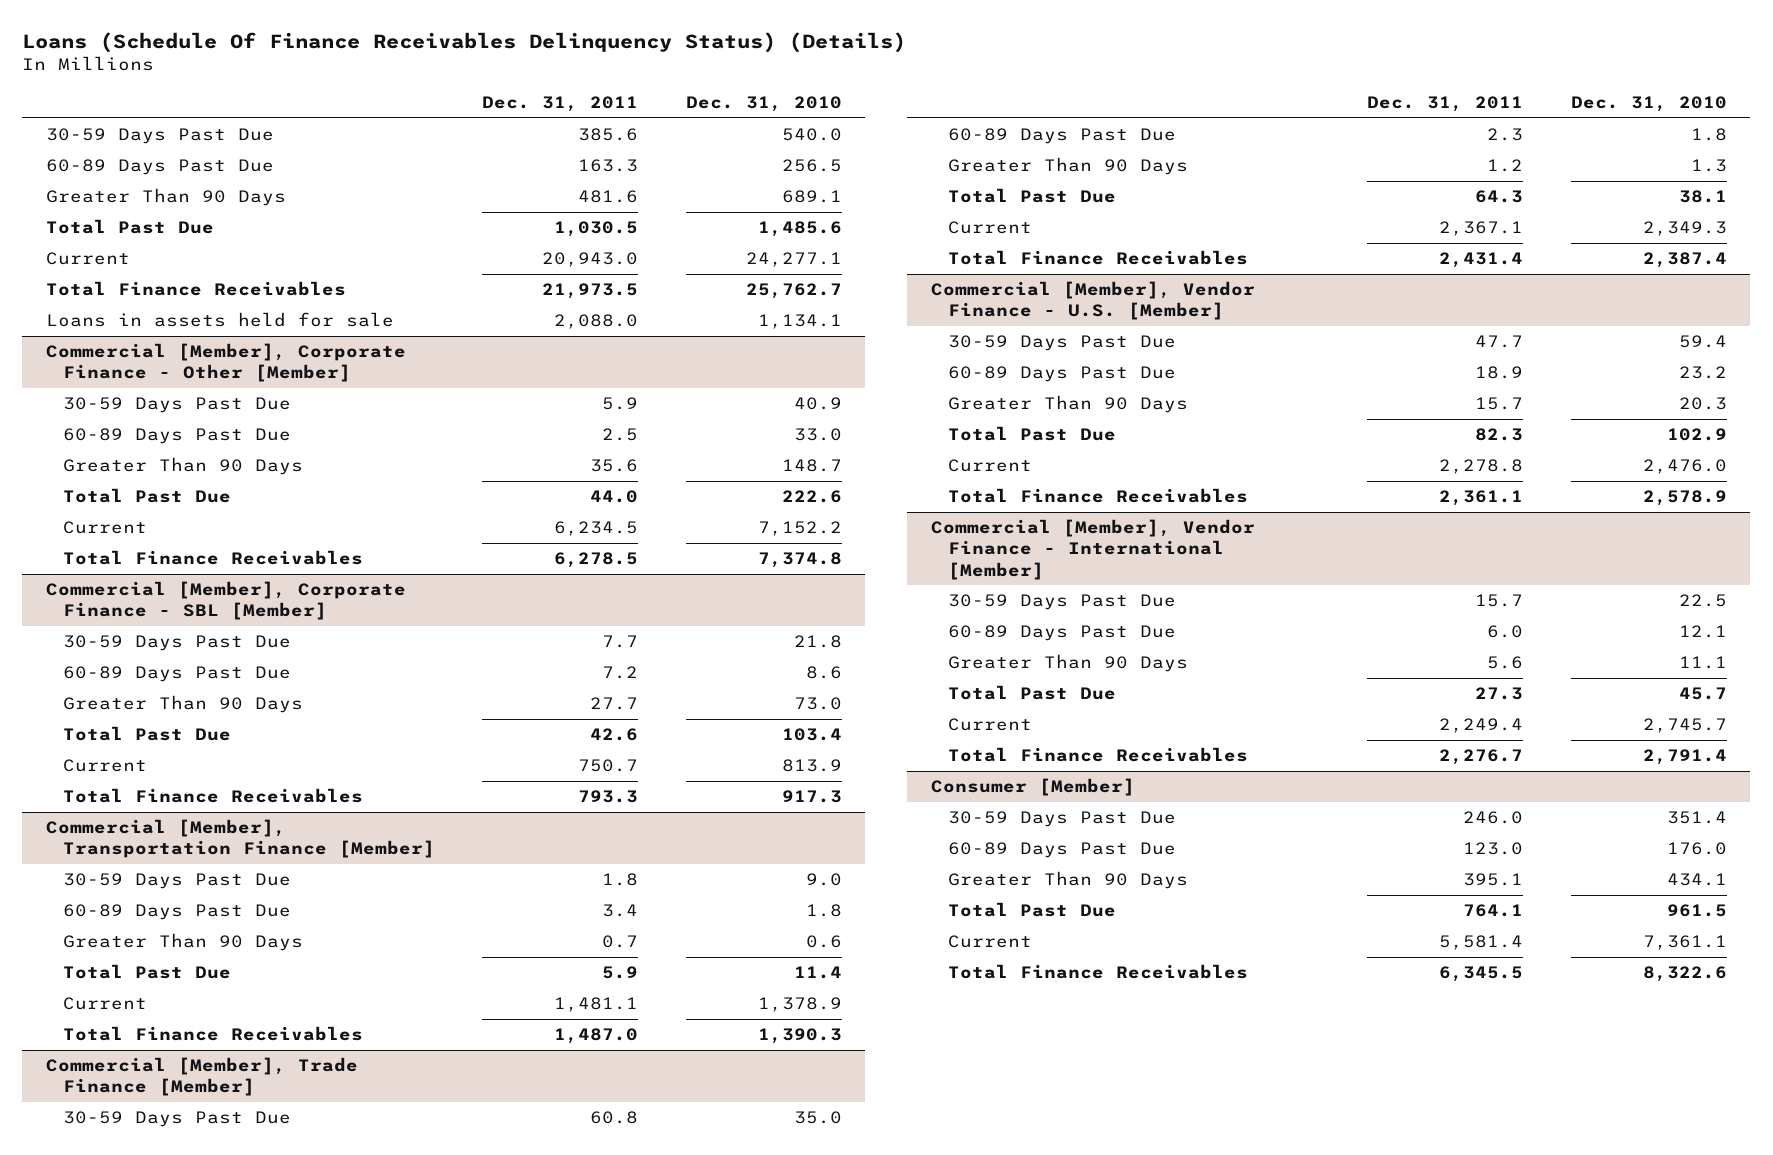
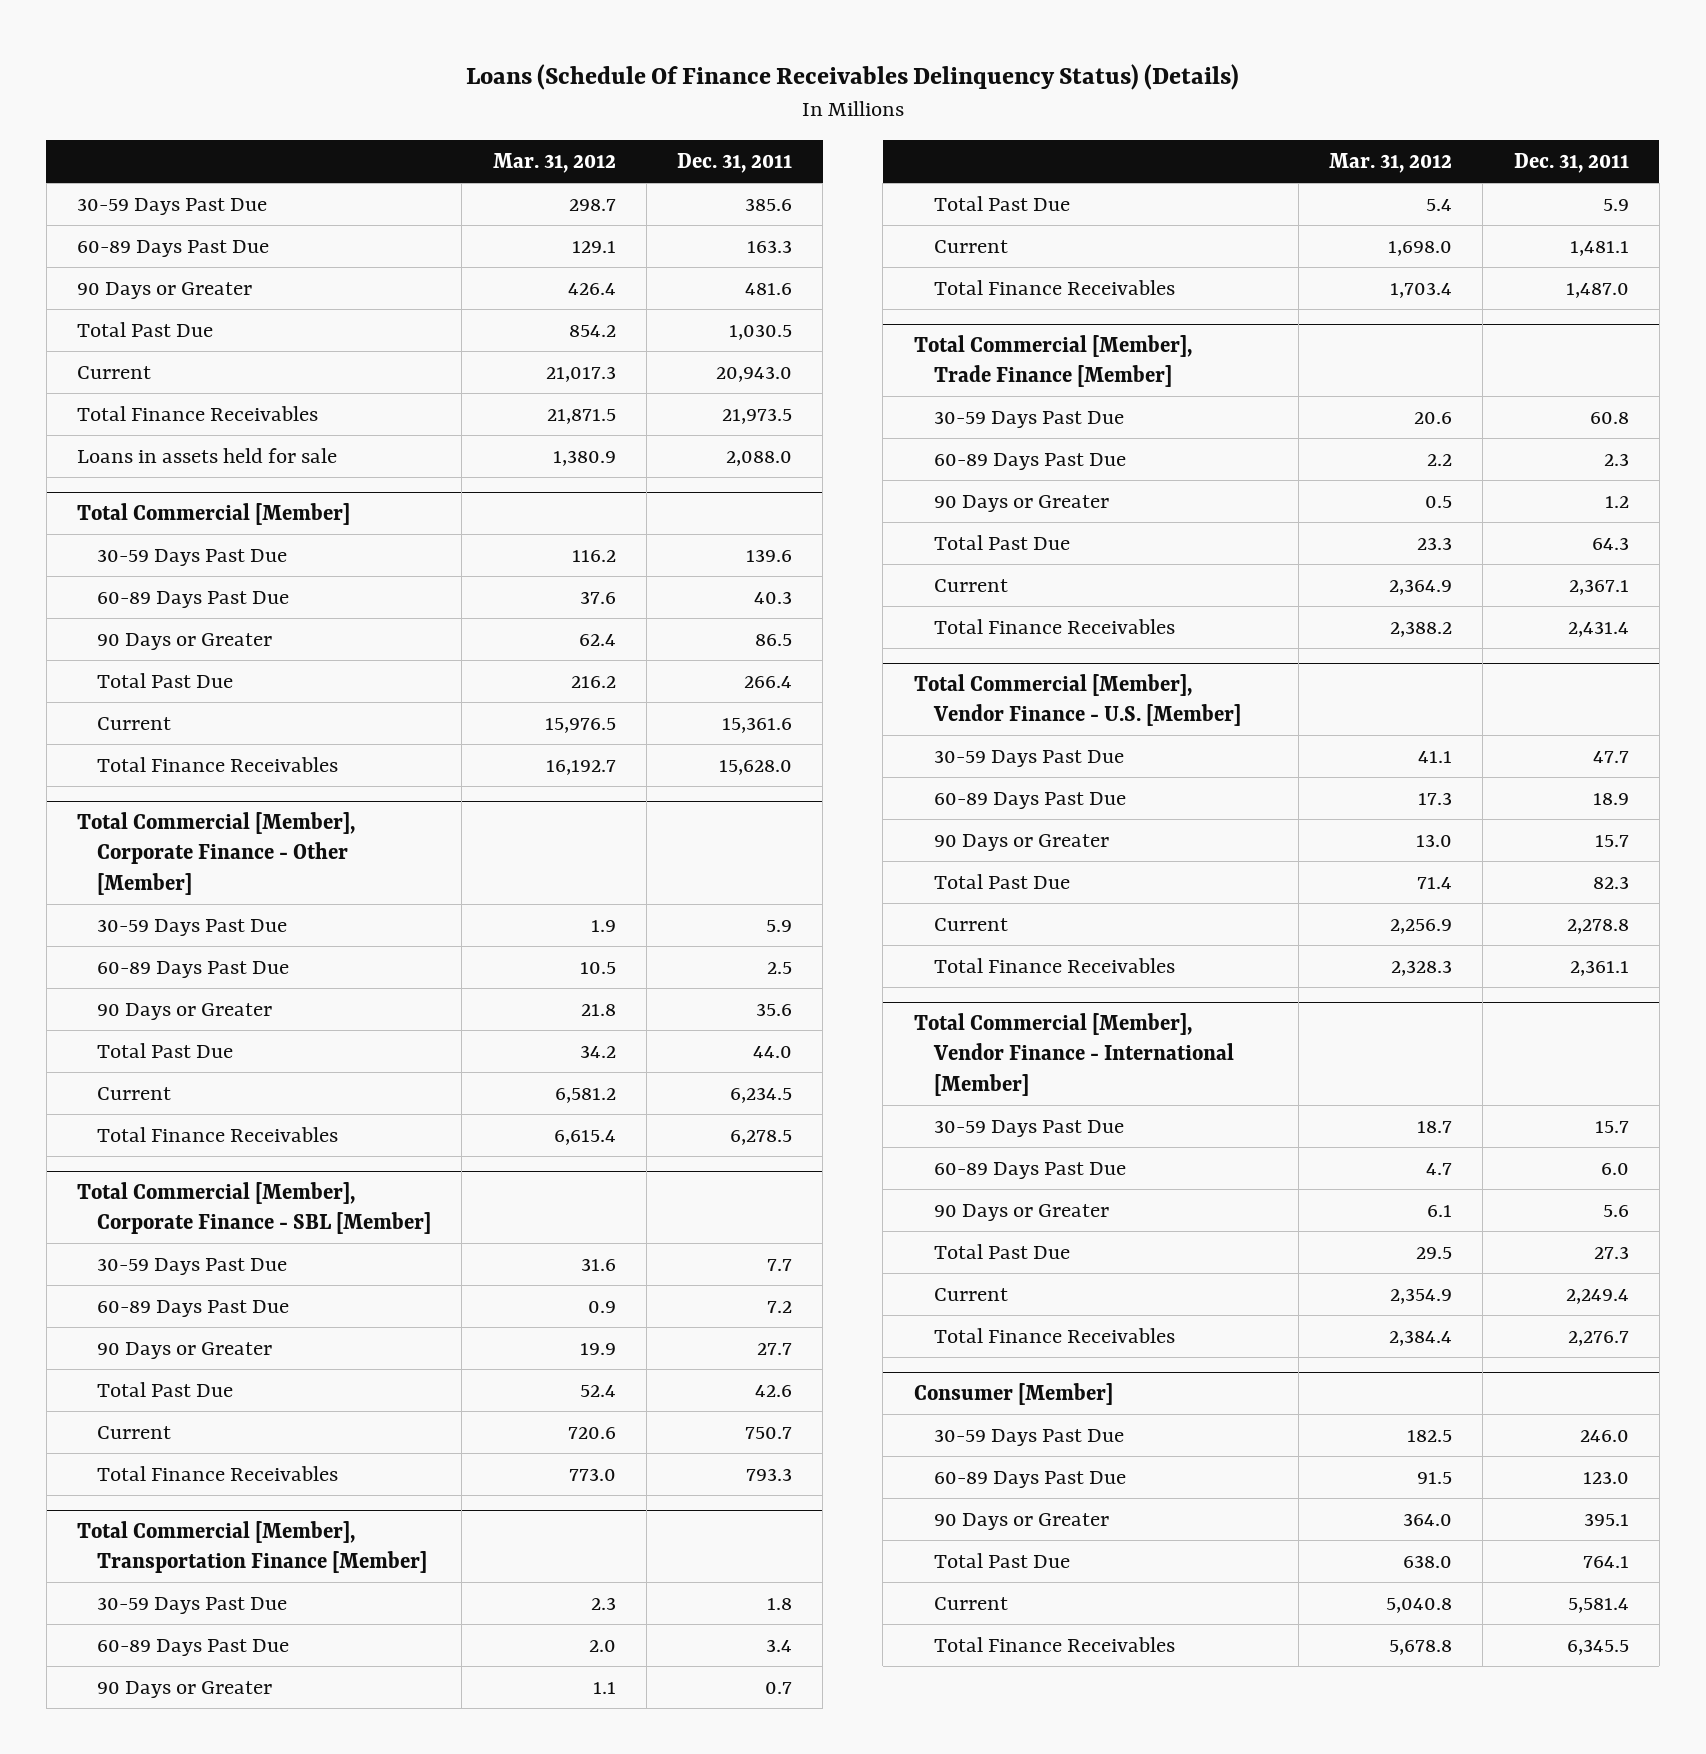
- | Dec. 31, 2011 | Dec. 31, 2010
+ | Mar. 31, 2012 | Dec. 31, 2011
- Greater Than 90 Days | 481.6 | 689.1
+ 90 Days or Greater | 426.4 | 481.6
- Commercial [Member], Corporate Finance - Other [Member]
+ Total Commercial [Member]
+ 30-59 Days Past Due | 116.2 | 139.6
+ 60-89 Days Past Due | 37.6 | 40.3
+ 90 Days or Greater | 62.4 | 86.5
+ Total Past Due | 216.2 | 266.4
+ Current | 15,976.5 | 15,361.6
+ Total Finance Receivables | 16,192.7 | 15,628.0
+ Total Commercial [Member], Corporate Finance - Other [Member]
- Greater Than 90 Days | 35.6 | 148.7
+ 90 Days or Greater | 21.8 | 35.6
- Commercial [Member], Corporate Finance - SBL [Member]
+ Total Commercial [Member], Corporate Finance - SBL [Member]
- Greater Than 90 Days | 27.7 | 73.0
+ 90 Days or Greater | 19.9 | 27.7
- Commercial [Member], Transportation Finance [Member]
+ Total Commercial [Member], Transportation Finance [Member]
- Greater Than 90 Days | 0.7 | 0.6
+ 90 Days or Greater | 1.1 | 0.7
- Commercial [Member], Trade Finance [Member]
+ Total Commercial [Member], Trade Finance [Member]
- Greater Than 90 Days | 1.2 | 1.3
+ 90 Days or Greater | 0.5 | 1.2
- Commercial [Member], Vendor Finance - U.S. [Member]
+ Total Commercial [Member], Vendor Finance - U.S. [Member]
- Greater Than 90 Days | 15.7 | 20.3
+ 90 Days or Greater | 13.0 | 15.7
- Commercial [Member], Vendor Finance - International [Member]
+ Total Commercial [Member], Vendor Finance - International [Member]
- Greater Than 90 Days | 5.6 | 11.1
+ 90 Days or Greater | 6.1 | 5.6
@ Consumer [Member]
- Greater Than 90 Days | 395.1 | 434.1
+ 90 Days or Greater | 364.0 | 395.1

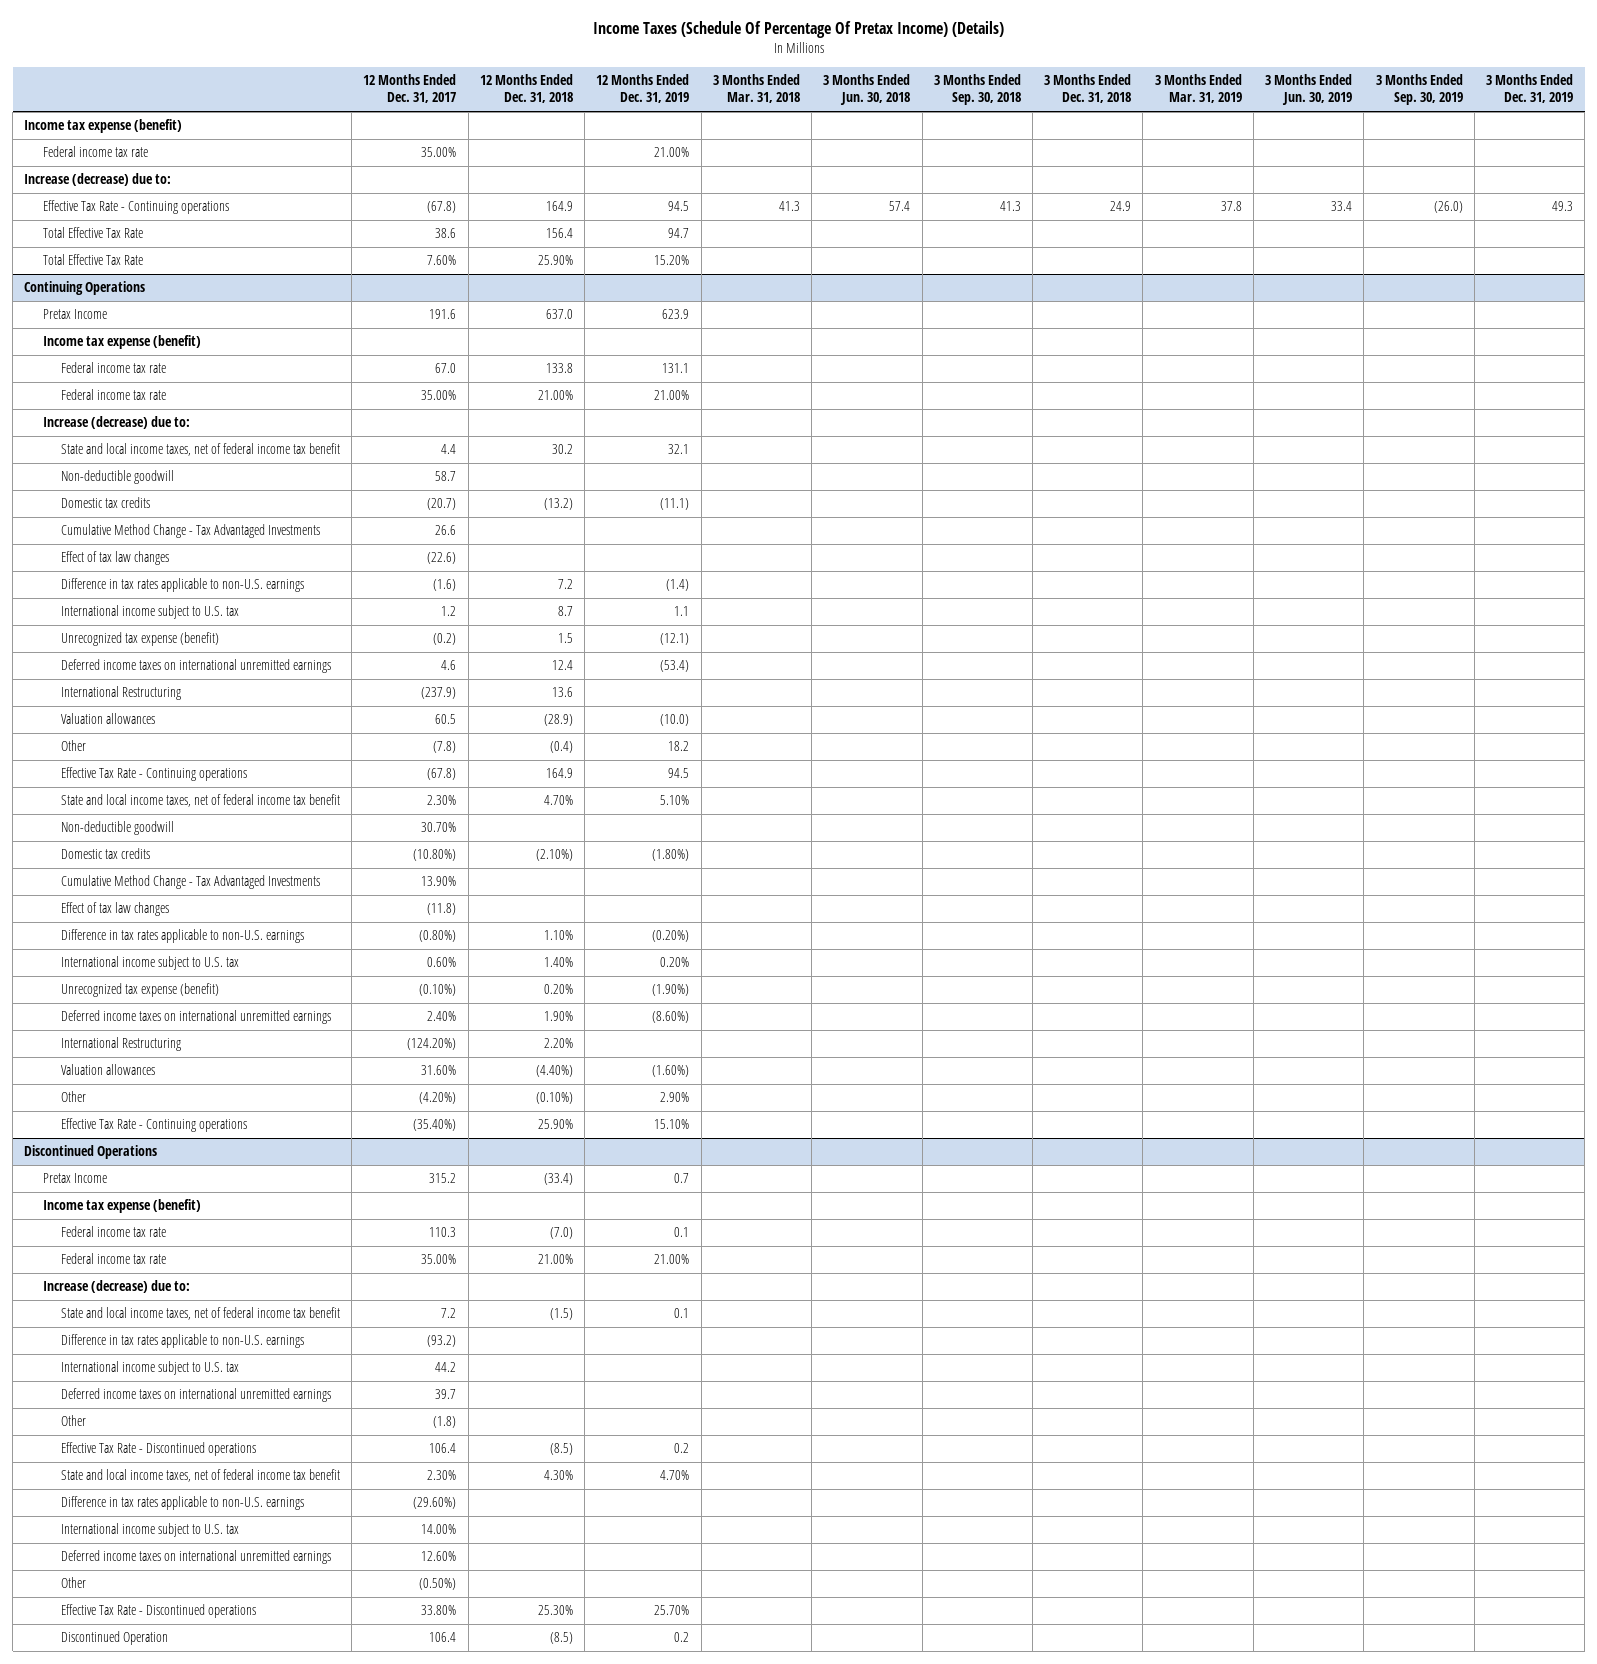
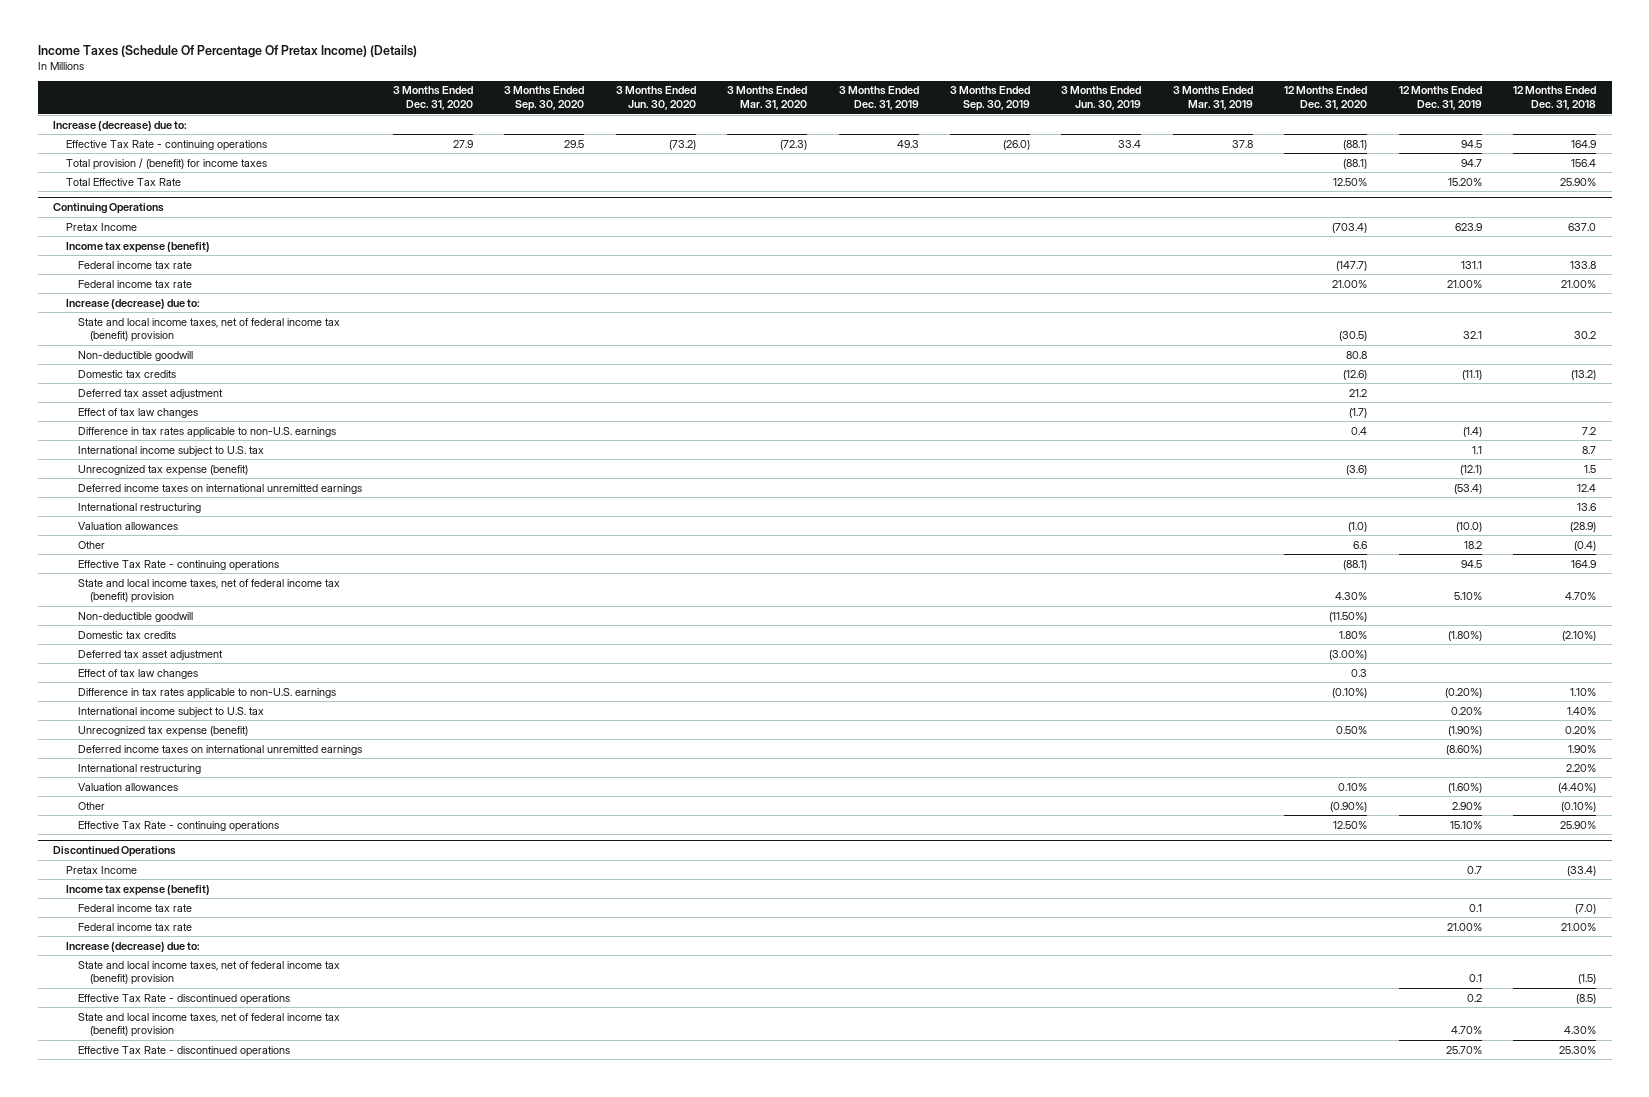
- | 12 Months Ended Dec. 31, 2017 | 12 Months Ended Dec. 31, 2018 | 12 Months Ended Dec. 31, 2019 | 3 Months Ended Mar. 31, 2018 | 3 Months Ended Jun. 30, 2018 | 3 Months Ended Sep. 30, 2018 | 3 Months Ended Dec. 31, 2018 | 3 Months Ended Mar. 31, 2019 | 3 Months Ended Jun. 30, 2019 | 3 Months Ended Sep. 30, 2019 | 3 Months Ended Dec. 31, 2019
+ | 3 Months Ended Dec. 31, 2020 | 3 Months Ended Sep. 30, 2020 | 3 Months Ended Jun. 30, 2020 | 3 Months Ended Mar. 31, 2020 | 3 Months Ended Dec. 31, 2019 | 3 Months Ended Sep. 30, 2019 | 3 Months Ended Jun. 30, 2019 | 3 Months Ended Mar. 31, 2019 | 12 Months Ended Dec. 31, 2020 | 12 Months Ended Dec. 31, 2019 | 12 Months Ended Dec. 31, 2018
- Income tax expense (benefit)
- Federal income tax rate | 35.00% | | 21.00% | | | | | | | |
- Effective Tax Rate - Continuing operations | (67.8) | 164.9 | 94.5 | 41.3 | 57.4 | 41.3 | 24.9 | 37.8 | 33.4 | (26.0) | 49.3
- Total Effective Tax Rate | 38.6 | 156.4 | 94.7 | | | | | | | |
+ Effective Tax Rate - continuing operations | 27.9 | 29.5 | (73.2) | (72.3) | 49.3 | (26.0) | 33.4 | 37.8 | (88.1) | 94.5 | 164.9
+ Total provision / (benefit) for income taxes | | | | | | | | | (88.1) | 94.7 | 156.4
@ Continuing Operations
- State and local income taxes, net of federal income tax benefit | 4.4 | 30.2 | 32.1 | | | | | | | |
+ State and local income taxes, net of federal income tax (benefit) provision | | | | | | | | | (30.5) | 32.1 | 30.2
- Cumulative Method Change - Tax Advantaged Investments | 26.6 | | | | | | | | | |
+ Deferred tax asset adjustment | | | | | | | | | 21.2 | |
- International Restructuring | (237.9) | 13.6 | | | | | | | | |
+ International restructuring | | | | | | | | | | | 13.6
- Effective Tax Rate - Continuing operations | (67.8) | 164.9 | 94.5 | | | | | | | |
- State and local income taxes, net of federal income tax benefit | 2.30% | 4.70% | 5.10% | | | | | | | |
+ Effective Tax Rate - continuing operations | | | | | | | | | (88.1) | 94.5 | 164.9
+ State and local income taxes, net of federal income tax (benefit) provision | | | | | | | | | 4.30% | 5.10% | 4.70%
- Cumulative Method Change - Tax Advantaged Investments | 13.90% | | | | | | | | | |
+ Deferred tax asset adjustment | | | | | | | | | (3.00%) | |
- International Restructuring | (124.20%) | 2.20% | | | | | | | | |
+ International restructuring | | | | | | | | | | | 2.20%
- Effective Tax Rate - Continuing operations | (35.40%) | 25.90% | 15.10% | | | | | | | |
+ Effective Tax Rate - continuing operations | | | | | | | | | 12.50% | 15.10% | 25.90%
@ Discontinued Operations
- State and local income taxes, net of federal income tax benefit | 7.2 | (1.5) | 0.1 | | | | | | | |
- Difference in tax rates applicable to non-U.S. earnings | (93.2) | | | | | | | | | |
- International income subject to U.S. tax | 44.2 | | | | | | | | | |
- Deferred income taxes on international unremitted earnings | 39.7 | | | | | | | | | |
- Other | (1.8) | | | | | | | | | |
- Effective Tax Rate - Discontinued operations | 106.4 | (8.5) | 0.2 | | | | | | | |
- State and local income taxes, net of federal income tax benefit | 2.30% | 4.30% | 4.70% | | | | | | | |
- Difference in tax rates applicable to non-U.S. earnings | (29.60%) | | | | | | | | | |
- International income subject to U.S. tax | 14.00% | | | | | | | | | |
- Deferred income taxes on international unremitted earnings | 12.60% | | | | | | | | | |
- Other | (0.50%) | | | | | | | | | |
- Effective Tax Rate - Discontinued operations | 33.80% | 25.30% | 25.70% | | | | | | | |
- Discontinued Operation | 106.4 | (8.5) | 0.2 | | | | | | | |
+ State and local income taxes, net of federal income tax (benefit) provision | | | | | | | | | | 0.1 | (1.5)
+ Effective Tax Rate - discontinued operations | | | | | | | | | | 0.2 | (8.5)
+ State and local income taxes, net of federal income tax (benefit) provision | | | | | | | | | | 4.70% | 4.30%
+ Effective Tax Rate - discontinued operations | | | | | | | | | | 25.70% | 25.30%

